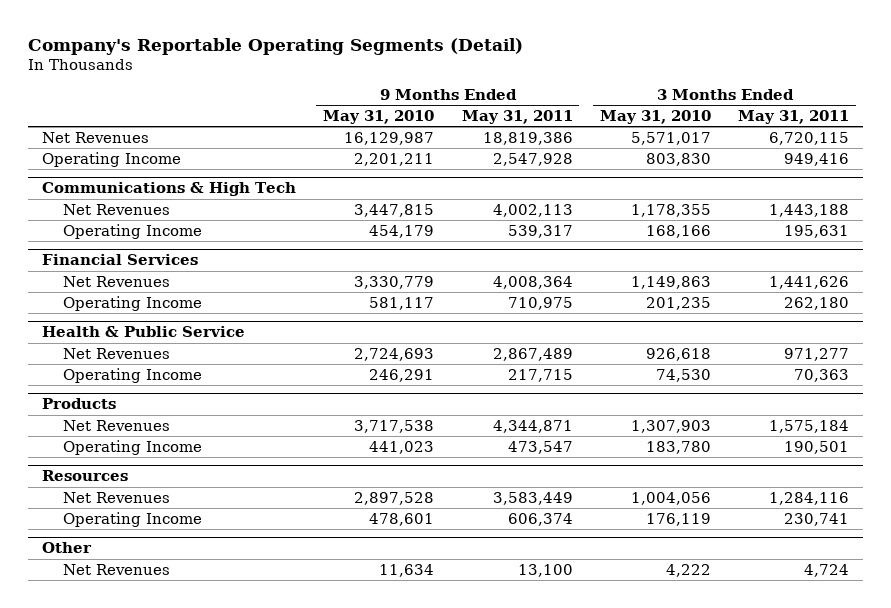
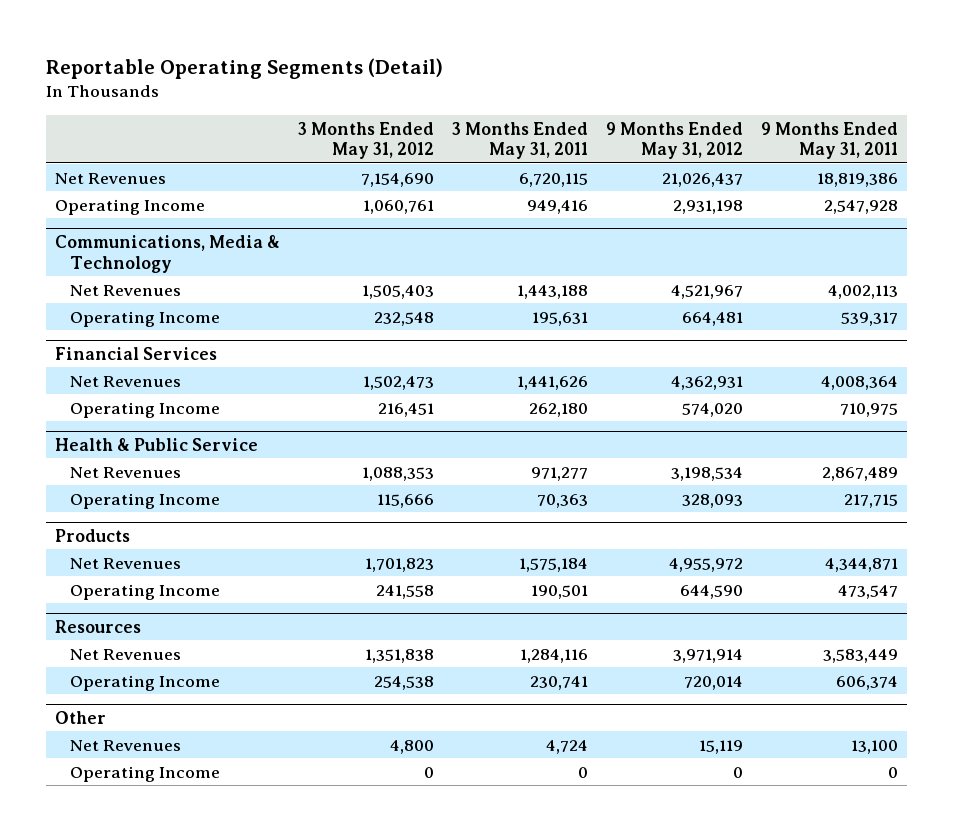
- Company's Reportable Operating Segments (Detail)
+ Reportable Operating Segments (Detail)
- | 9 Months Ended May 31, 2010 | 9 Months Ended May 31, 2011 | 3 Months Ended May 31, 2010 | 3 Months Ended May 31, 2011
+ | 3 Months Ended May 31, 2012 | 3 Months Ended May 31, 2011 | 9 Months Ended May 31, 2012 | 9 Months Ended May 31, 2011
- Communications & High Tech
+ Communications, Media & Technology
@ Other
+ Operating Income | 0 | 0 | 0 | 0

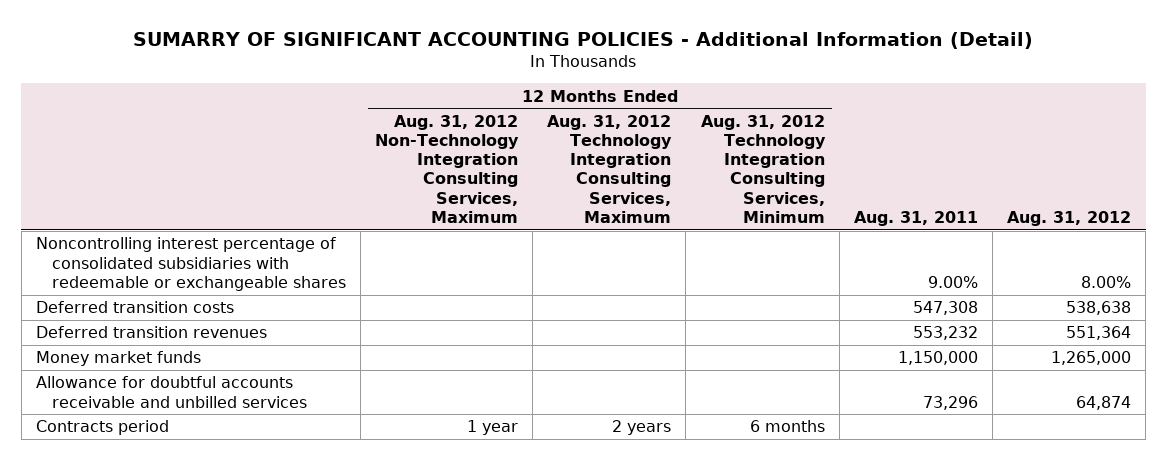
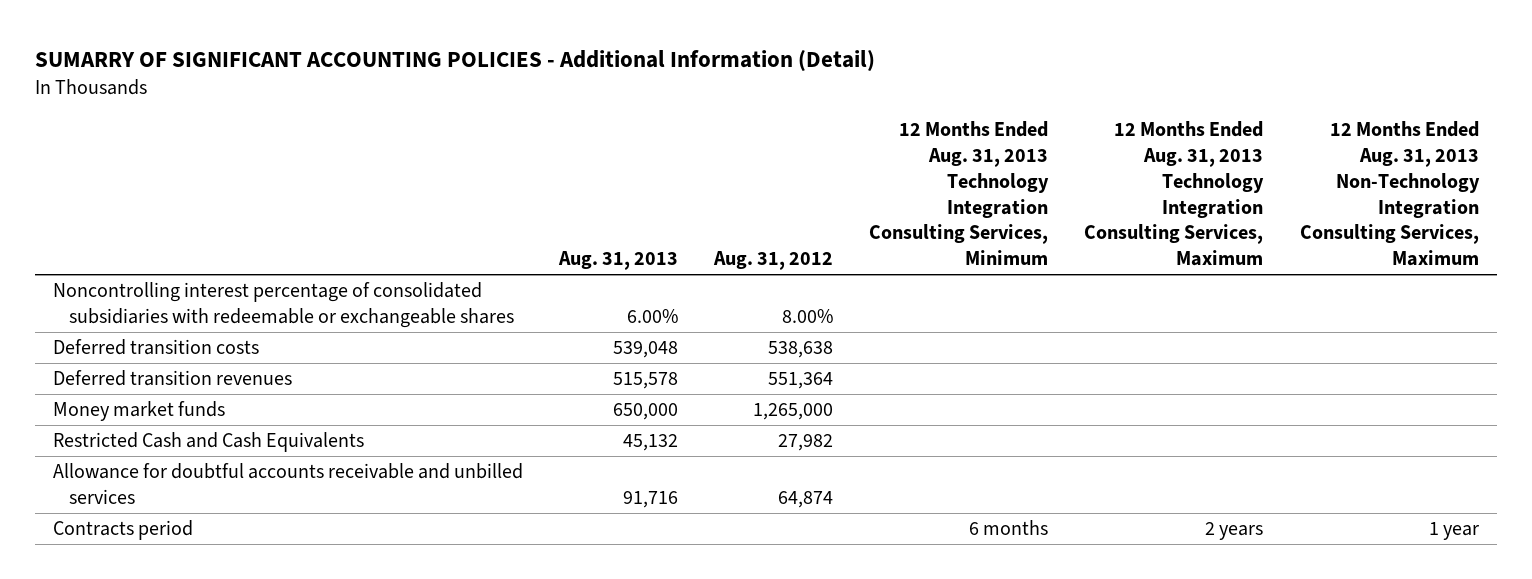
- | 12 Months Ended Aug. 31, 2012 Non-Technology Integration Consulting Services, Maximum | 12 Months Ended Aug. 31, 2012 Technology Integration Consulting Services, Maximum | 12 Months Ended Aug. 31, 2012 Technology Integration Consulting Services, Minimum | Aug. 31, 2011 | Aug. 31, 2012
+ | Aug. 31, 2013 | Aug. 31, 2012 | 12 Months Ended Aug. 31, 2013 Technology Integration Consulting Services, Minimum | 12 Months Ended Aug. 31, 2013 Technology Integration Consulting Services, Maximum | 12 Months Ended Aug. 31, 2013 Non-Technology Integration Consulting Services, Maximum
+ Restricted Cash and Cash Equivalents | 45,132 | 27,982 | | |

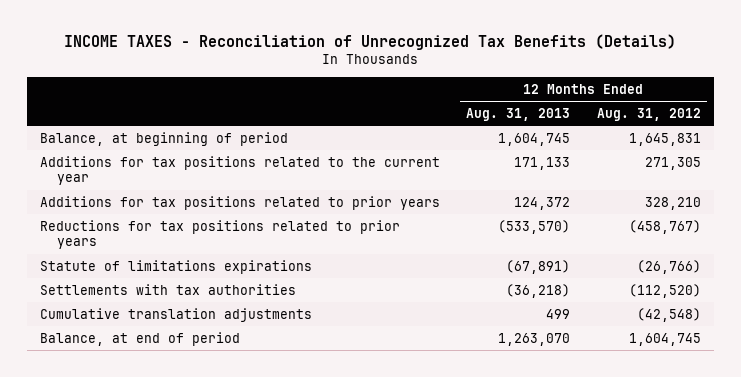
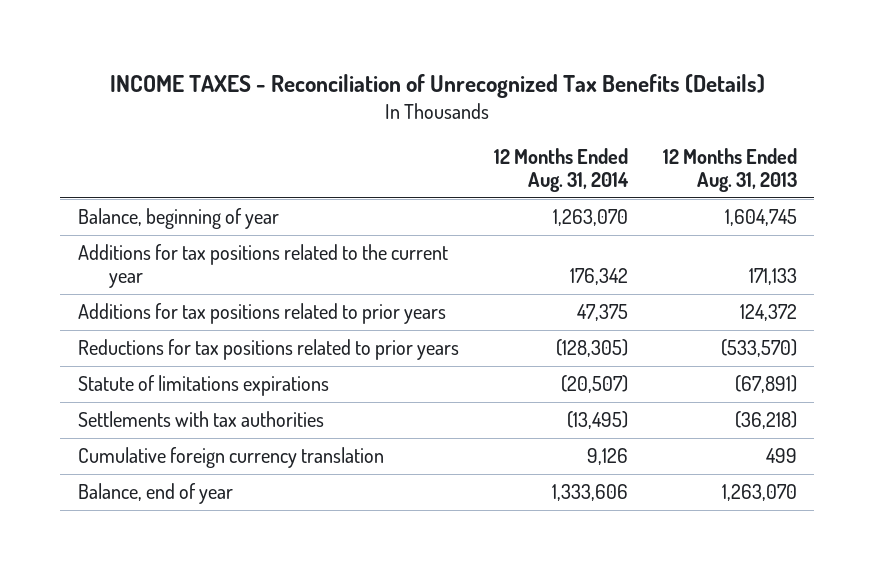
- | 12 Months Ended Aug. 31, 2013 | 12 Months Ended Aug. 31, 2012
+ | 12 Months Ended Aug. 31, 2014 | 12 Months Ended Aug. 31, 2013
- Balance, at beginning of period | 1,604,745 | 1,645,831
+ Balance, beginning of year | 1,263,070 | 1,604,745
- Cumulative translation adjustments | 499 | (42,548)
- Balance, at end of period | 1,263,070 | 1,604,745
+ Cumulative foreign currency translation | 9,126 | 499
+ Balance, end of year | 1,333,606 | 1,263,070

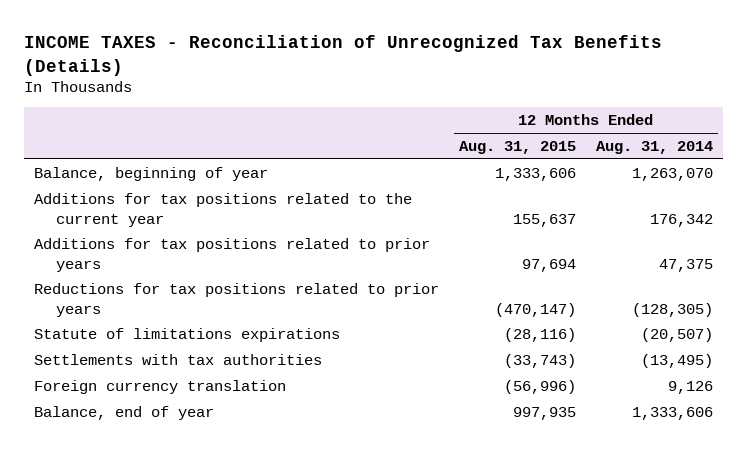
- | 12 Months Ended Aug. 31, 2014 | 12 Months Ended Aug. 31, 2013
+ | 12 Months Ended Aug. 31, 2015 | 12 Months Ended Aug. 31, 2014
- Cumulative foreign currency translation | 9,126 | 499
+ Foreign currency translation | (56,996) | 9,126

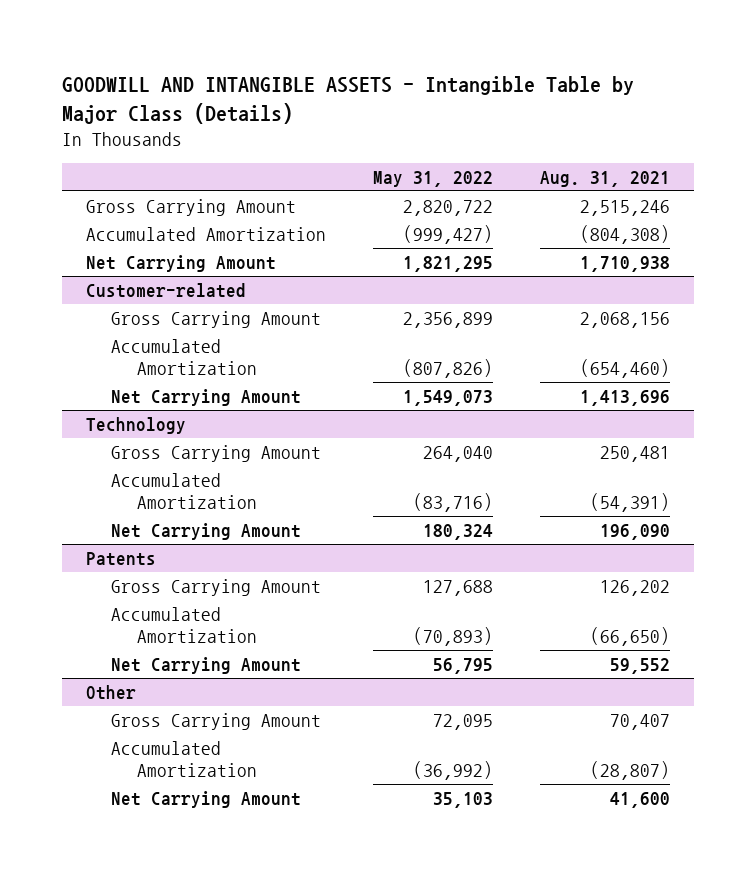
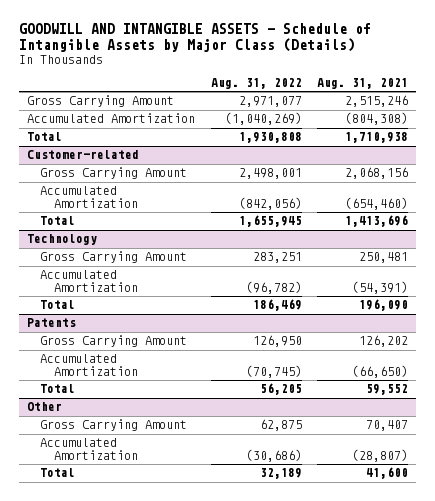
- GOODWILL AND INTANGIBLE ASSETS - Intangible Table by Major Class (Details)
+ GOODWILL AND INTANGIBLE ASSETS - Schedule of Intangible Assets by Major Class (Details)
- | May 31, 2022 | Aug. 31, 2021
+ | Aug. 31, 2022 | Aug. 31, 2021
- Net Carrying Amount | 1,821,295 | 1,710,938
+ Total | 1,930,808 | 1,710,938
@ Customer-related
- Net Carrying Amount | 1,549,073 | 1,413,696
+ Total | 1,655,945 | 1,413,696
@ Technology
- Net Carrying Amount | 180,324 | 196,090
+ Total | 186,469 | 196,090
@ Patents
- Net Carrying Amount | 56,795 | 59,552
+ Total | 56,205 | 59,552
@ Other
- Net Carrying Amount | 35,103 | 41,600
+ Total | 32,189 | 41,600

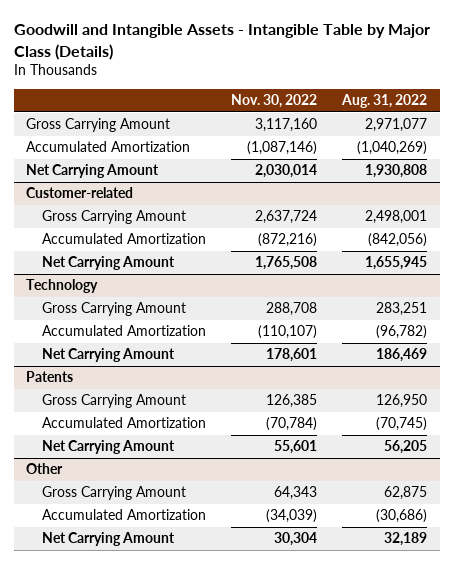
- GOODWILL AND INTANGIBLE ASSETS - Schedule of Intangible Assets by Major Class (Details)
+ Goodwill and Intangible Assets - Intangible Table by Major Class (Details)
- | Aug. 31, 2022 | Aug. 31, 2021
+ | Nov. 30, 2022 | Aug. 31, 2022
- Total | 1,930,808 | 1,710,938
+ Net Carrying Amount | 2,030,014 | 1,930,808
@ Customer-related
- Total | 1,655,945 | 1,413,696
+ Net Carrying Amount | 1,765,508 | 1,655,945
@ Technology
- Total | 186,469 | 196,090
+ Net Carrying Amount | 178,601 | 186,469
@ Patents
- Total | 56,205 | 59,552
+ Net Carrying Amount | 55,601 | 56,205
@ Other
- Total | 32,189 | 41,600
+ Net Carrying Amount | 30,304 | 32,189

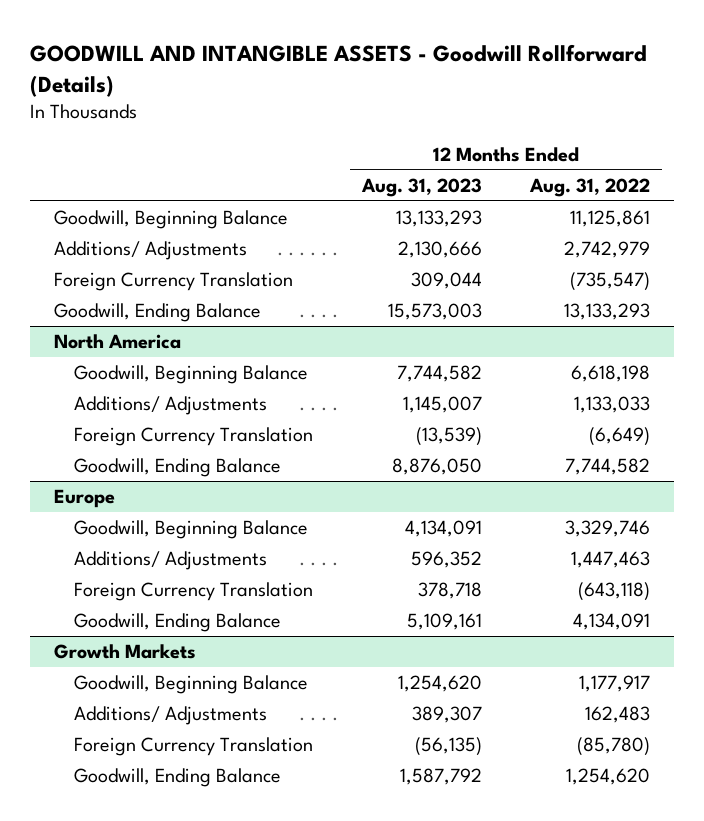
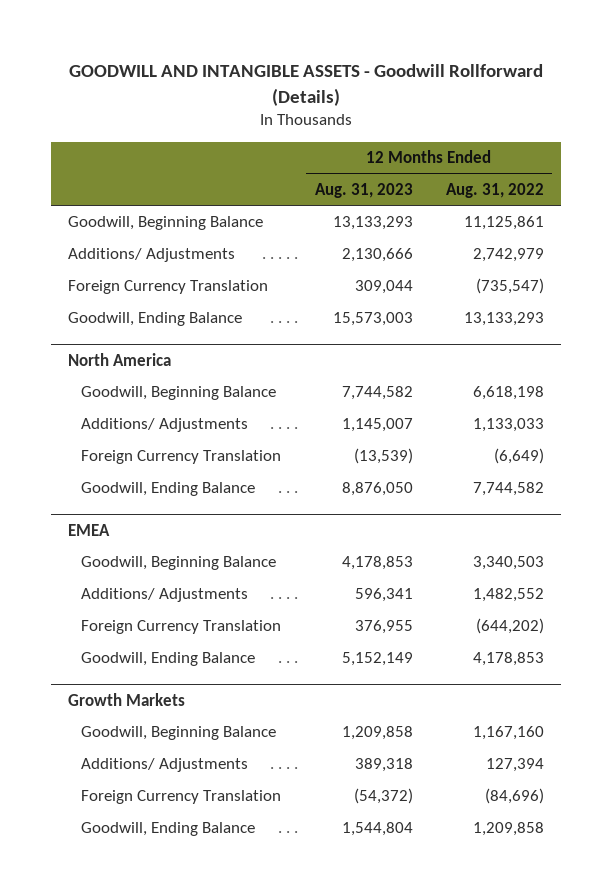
- Europe
- Goodwill, Beginning Balance | 4,134,091 | 3,329,746
- Additions/ Adjustments | 596,352 | 1,447,463
- Foreign Currency Translation | 378,718 | (643,118)
- Goodwill, Ending Balance | 5,109,161 | 4,134,091
+ EMEA
+ Goodwill, Beginning Balance | 4,178,853 | 3,340,503
+ Additions/ Adjustments | 596,341 | 1,482,552
+ Foreign Currency Translation | 376,955 | (644,202)
+ Goodwill, Ending Balance | 5,152,149 | 4,178,853
@ Growth Markets
- Goodwill, Beginning Balance | 1,254,620 | 1,177,917
- Additions/ Adjustments | 389,307 | 162,483
- Foreign Currency Translation | (56,135) | (85,780)
- Goodwill, Ending Balance | 1,587,792 | 1,254,620
+ Goodwill, Beginning Balance | 1,209,858 | 1,167,160
+ Additions/ Adjustments | 389,318 | 127,394
+ Foreign Currency Translation | (54,372) | (84,696)
+ Goodwill, Ending Balance | 1,544,804 | 1,209,858

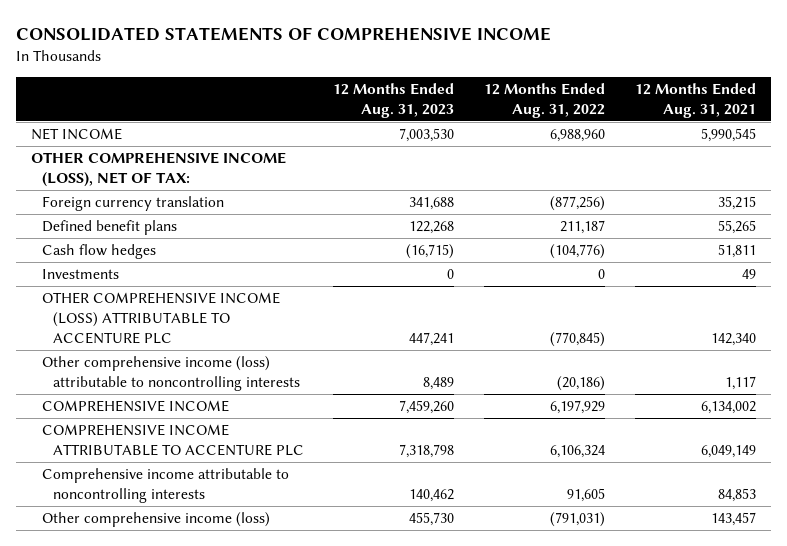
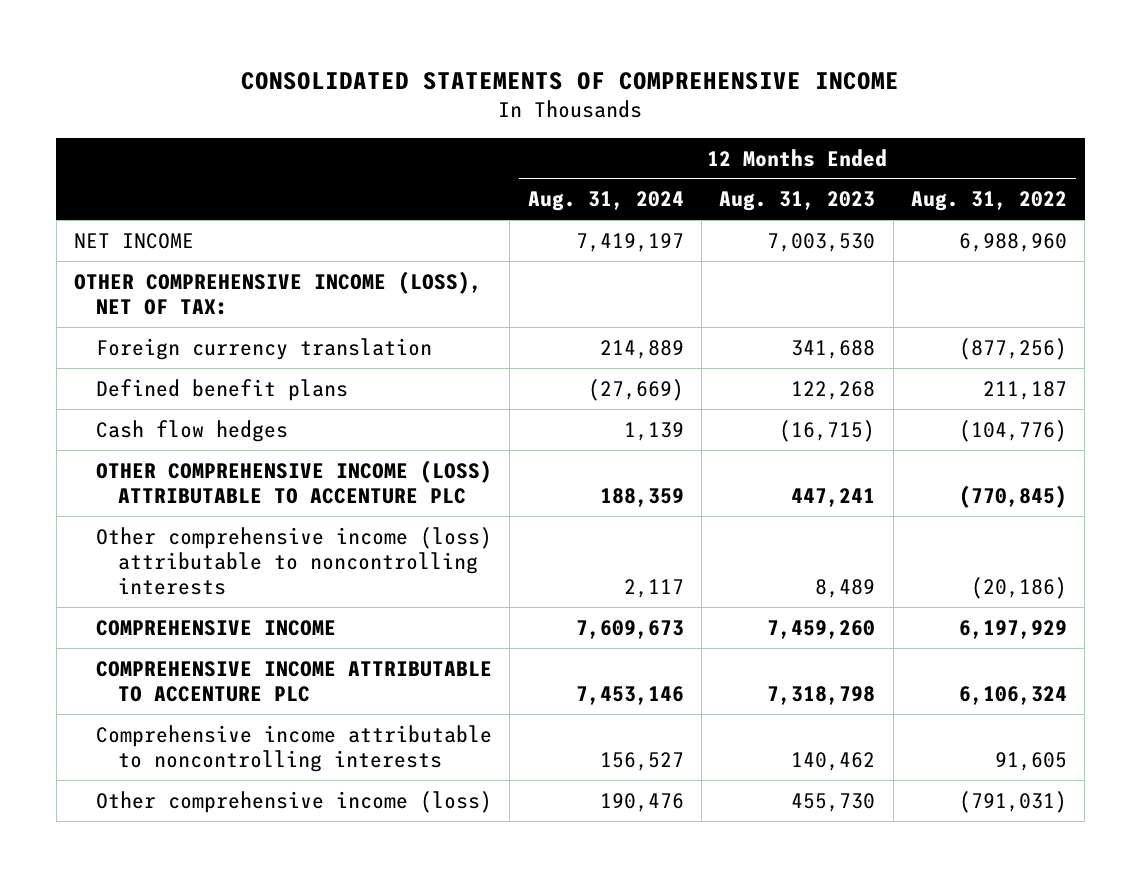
- | 12 Months Ended Aug. 31, 2023 | 12 Months Ended Aug. 31, 2022 | 12 Months Ended Aug. 31, 2021
+ | 12 Months Ended Aug. 31, 2024 | 12 Months Ended Aug. 31, 2023 | 12 Months Ended Aug. 31, 2022
- Investments | 0 | 0 | 49

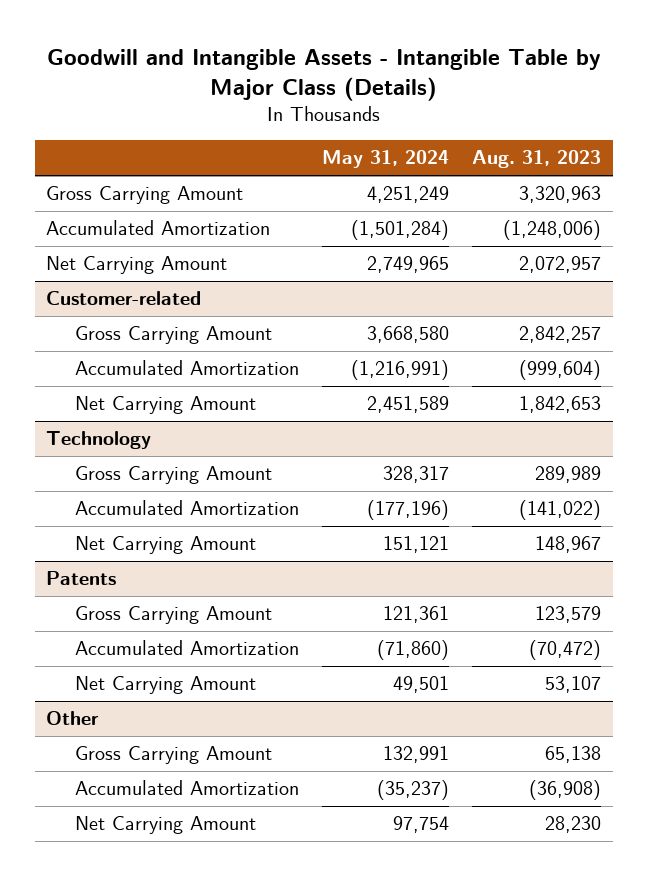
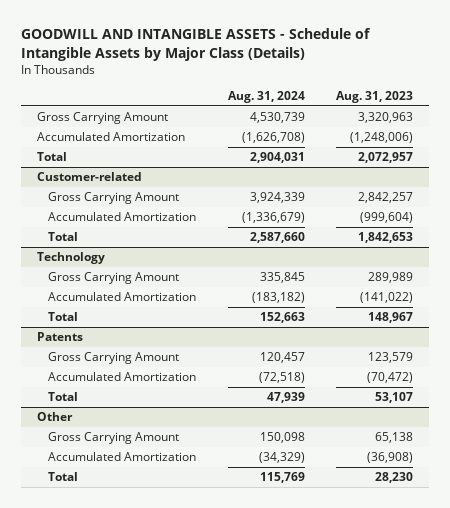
- Goodwill and Intangible Assets - Intangible Table by Major Class (Details)
+ GOODWILL AND INTANGIBLE ASSETS - Schedule of Intangible Assets by Major Class (Details)
- | May 31, 2024 | Aug. 31, 2023
+ | Aug. 31, 2024 | Aug. 31, 2023
- Net Carrying Amount | 2,749,965 | 2,072,957
+ Total | 2,904,031 | 2,072,957
@ Customer-related
- Net Carrying Amount | 2,451,589 | 1,842,653
+ Total | 2,587,660 | 1,842,653
@ Technology
- Net Carrying Amount | 151,121 | 148,967
+ Total | 152,663 | 148,967
@ Patents
- Net Carrying Amount | 49,501 | 53,107
+ Total | 47,939 | 53,107
@ Other
- Net Carrying Amount | 97,754 | 28,230
+ Total | 115,769 | 28,230

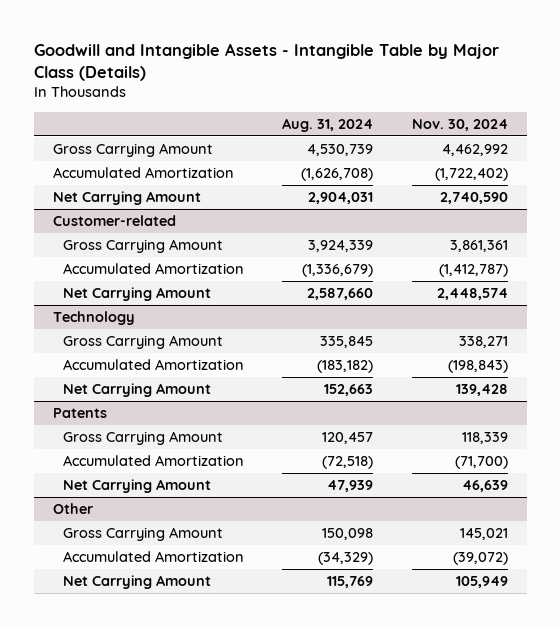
- GOODWILL AND INTANGIBLE ASSETS - Schedule of Intangible Assets by Major Class (Details)
+ Goodwill and Intangible Assets - Intangible Table by Major Class (Details)
- | Aug. 31, 2024 | Aug. 31, 2023
+ | Aug. 31, 2024 | Nov. 30, 2024
- Total | 2,904,031 | 2,072,957
+ Net Carrying Amount | 2,904,031 | 2,740,590
@ Customer-related
- Total | 2,587,660 | 1,842,653
+ Net Carrying Amount | 2,587,660 | 2,448,574
@ Technology
- Total | 152,663 | 148,967
+ Net Carrying Amount | 152,663 | 139,428
@ Patents
- Total | 47,939 | 53,107
+ Net Carrying Amount | 47,939 | 46,639
@ Other
- Total | 115,769 | 28,230
+ Net Carrying Amount | 115,769 | 105,949

